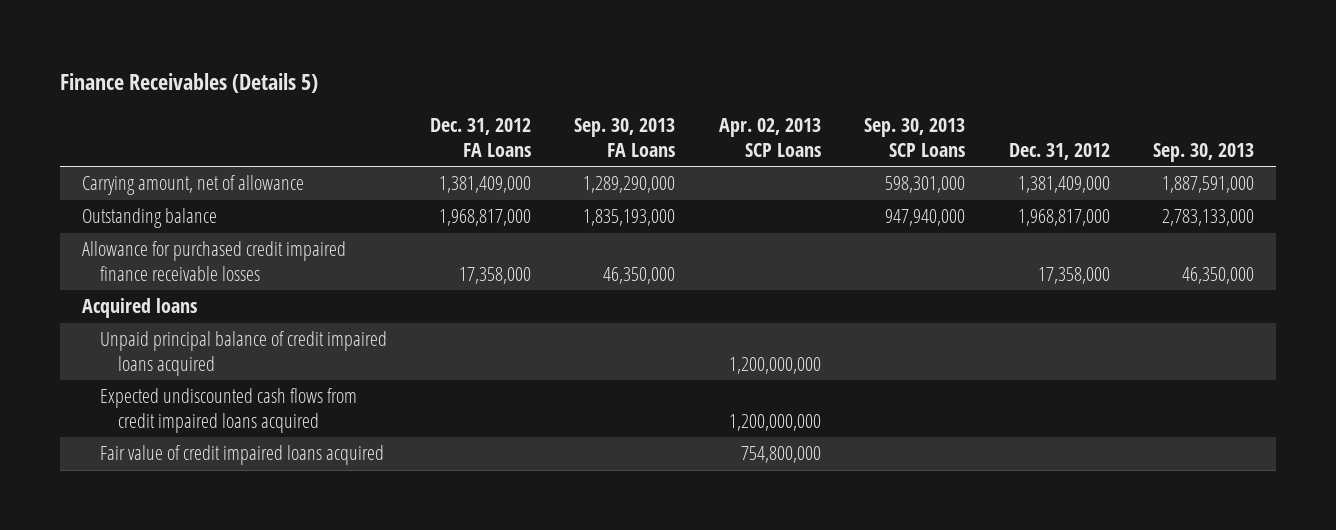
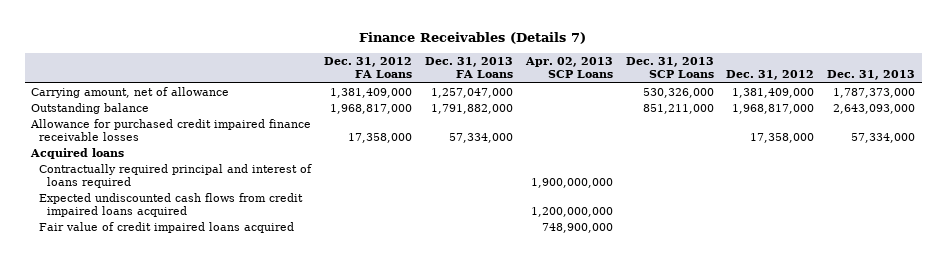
- Finance Receivables (Details 5)
+ Finance Receivables (Details 7)
- | Dec. 31, 2012 FA Loans | Sep. 30, 2013 FA Loans | Apr. 02, 2013 SCP Loans | Sep. 30, 2013 SCP Loans | Dec. 31, 2012 | Sep. 30, 2013
+ | Dec. 31, 2012 FA Loans | Dec. 31, 2013 FA Loans | Apr. 02, 2013 SCP Loans | Dec. 31, 2013 SCP Loans | Dec. 31, 2012 | Dec. 31, 2013
- Unpaid principal balance of credit impaired loans acquired | | | 1,200,000,000 | | |
+ Contractually required principal and interest of loans required | | | 1,900,000,000 | | |
- Fair value of credit impaired loans acquired | | | 754,800,000 | | |
+ Fair value of credit impaired loans acquired | | | 748,900,000 | | |

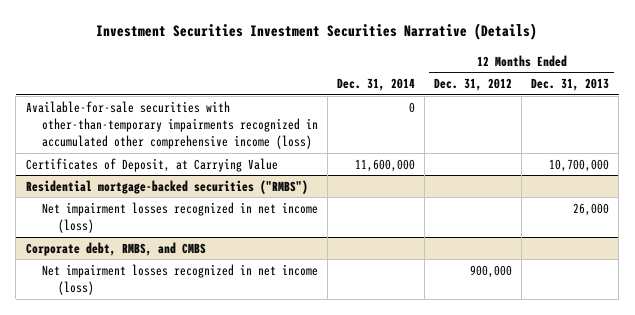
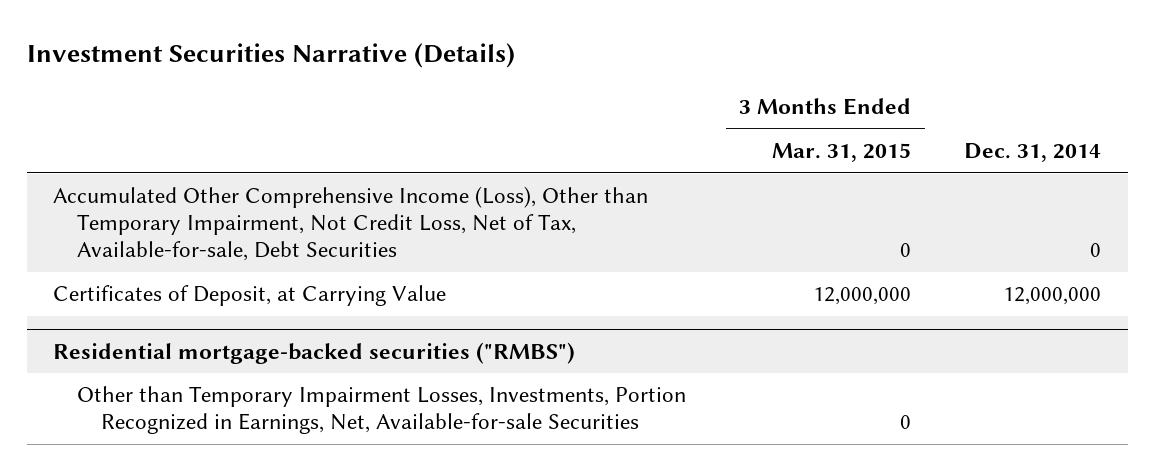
- Investment Securities Investment Securities Narrative (Details)
+ Investment Securities Narrative (Details)
- | Dec. 31, 2014 | 12 Months Ended Dec. 31, 2012 | 12 Months Ended Dec. 31, 2013
+ | 3 Months Ended Mar. 31, 2015 | Dec. 31, 2014
- Available-for-sale securities with other-than-temporary impairments recognized in accumulated other comprehensive income (loss) | 0 | |
- Certificates of Deposit, at Carrying Value | 11,600,000 | | 10,700,000
+ Accumulated Other Comprehensive Income (Loss), Other than Temporary Impairment, Not Credit Loss, Net of Tax, Available-for-sale, Debt Securities | 0 | 0
+ Certificates of Deposit, at Carrying Value | 12,000,000 | 12,000,000
@ Residential mortgage-backed securities ("RMBS")
- Net impairment losses recognized in net income (loss) | | | 26,000
- Corporate debt, RMBS, and CMBS
- Net impairment losses recognized in net income (loss) | | 900,000 |
@ Residential mortgage-backed securities ("RMBS")
+ Other than Temporary Impairment Losses, Investments, Portion Recognized in Earnings, Net, Available-for-sale Securities | 0 |

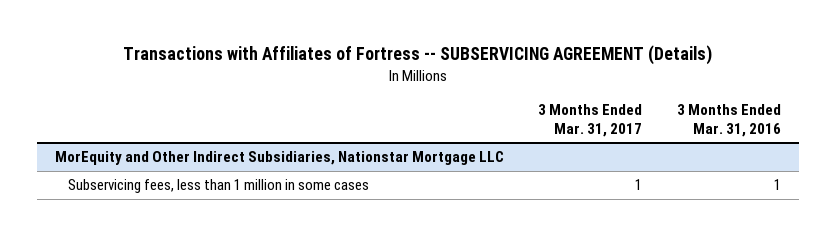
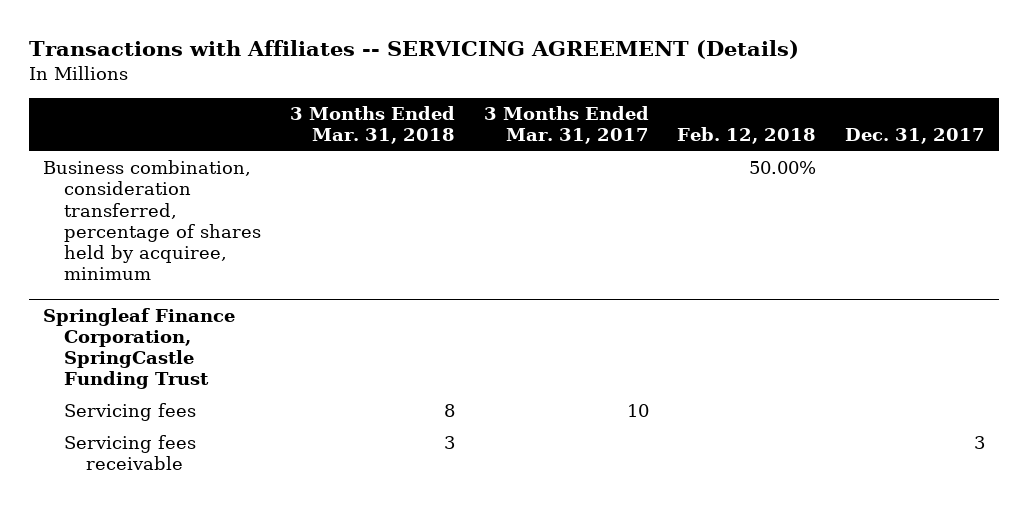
- Transactions with Affiliates of Fortress -- SUBSERVICING AGREEMENT (Details)
+ Transactions with Affiliates -- SERVICING AGREEMENT (Details)
- | 3 Months Ended Mar. 31, 2017 | 3 Months Ended Mar. 31, 2016
+ | 3 Months Ended Mar. 31, 2018 | 3 Months Ended Mar. 31, 2017 | Feb. 12, 2018 | Dec. 31, 2017
- MorEquity and Other Indirect Subsidiaries, Nationstar Mortgage LLC
- Subservicing fees, less than 1 million in some cases | 1 | 1
+ Business combination, consideration transferred, percentage of shares held by acquiree, minimum | | | 50.00% |
+ Springleaf Finance Corporation, SpringCastle Funding Trust
+ Servicing fees | 8 | 10 | |
+ Servicing fees receivable | 3 | | | 3

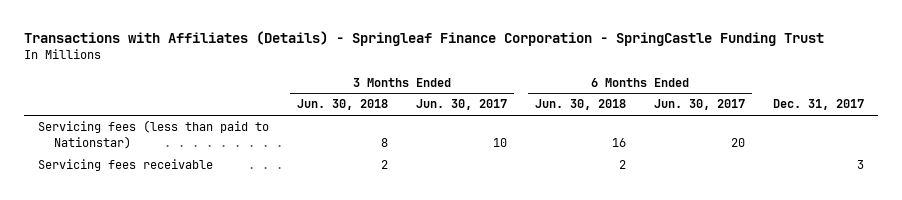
- Transactions with Affiliates -- SERVICING AGREEMENT (Details)
+ Transactions with Affiliates (Details) - Springleaf Finance Corporation - SpringCastle Funding Trust
- | 3 Months Ended Mar. 31, 2018 | 3 Months Ended Mar. 31, 2017 | Feb. 12, 2018 | Dec. 31, 2017
+ | 3 Months Ended Jun. 30, 2018 | 3 Months Ended Jun. 30, 2017 | 6 Months Ended Jun. 30, 2018 | 6 Months Ended Jun. 30, 2017 | Dec. 31, 2017
- Business combination, consideration transferred, percentage of shares held by acquiree, minimum | | | 50.00% |
- Springleaf Finance Corporation, SpringCastle Funding Trust
- Servicing fees | 8 | 10 | |
- Servicing fees receivable | 3 | | | 3
+ Servicing fees (less than paid to Nationstar) | 8 | 10 | 16 | 20 |
+ Servicing fees receivable | 2 | | 2 | | 3

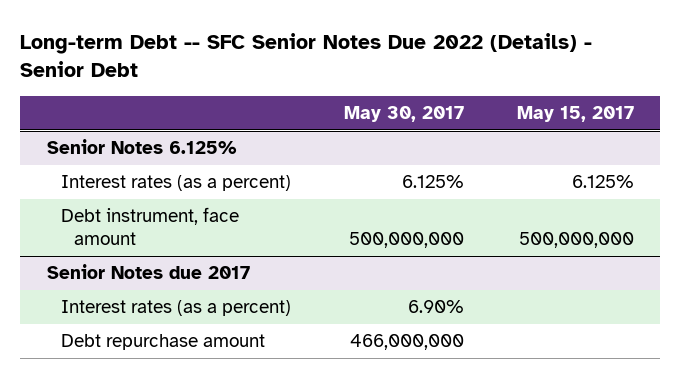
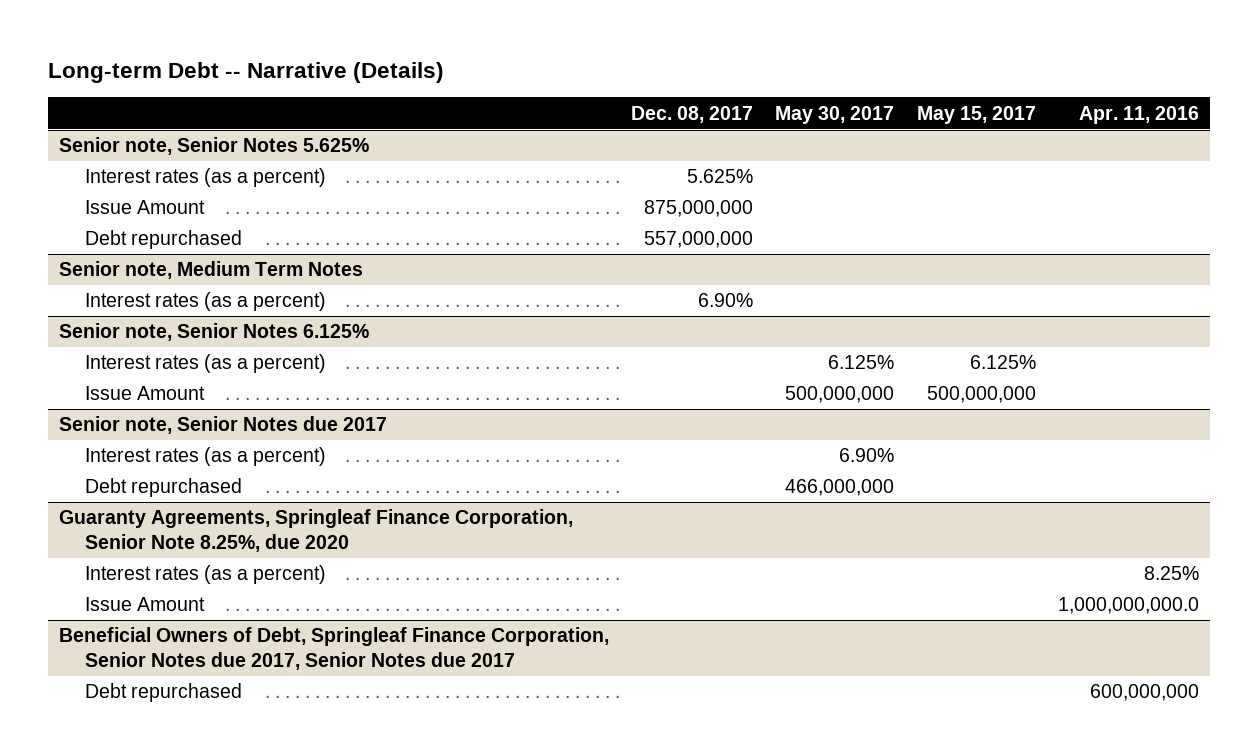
- Long-term Debt -- SFC Senior Notes Due 2022 (Details) - Senior Debt
+ Long-term Debt -- Narrative (Details)
- | May 30, 2017 | May 15, 2017
+ | Dec. 08, 2017 | May 30, 2017 | May 15, 2017 | Apr. 11, 2016
- Senior Notes 6.125%
+ Senior note, Senior Notes 5.625%
+ Interest rates (as a percent) | 5.625% | | |
+ Issue Amount | 875,000,000 | | |
+ Debt repurchased | 557,000,000 | | |
+ Senior note, Medium Term Notes
+ Interest rates (as a percent) | 6.90% | | |
+ Senior note, Senior Notes 6.125%
- Debt instrument, face amount | 500,000,000 | 500,000,000
- Senior Notes due 2017
+ Issue Amount | | 500,000,000 | 500,000,000 |
+ Senior note, Senior Notes due 2017
- Debt repurchase amount | 466,000,000 |
+ Debt repurchased | | 466,000,000 | |
+ Guaranty Agreements, Springleaf Finance Corporation, Senior Note 8.25%, due 2020
+ Interest rates (as a percent) | | | | 8.25%
+ Issue Amount | | | | 1,000,000,000.0
+ Beneficial Owners of Debt, Springleaf Finance Corporation, Senior Notes due 2017, Senior Notes due 2017
+ Debt repurchased | | | | 600,000,000

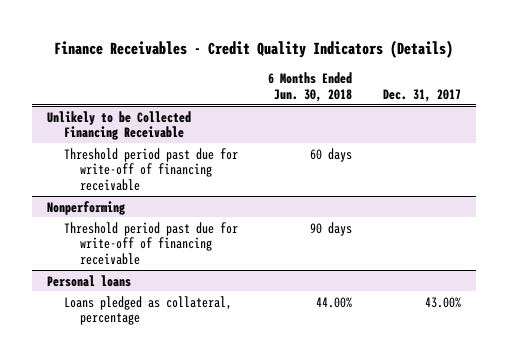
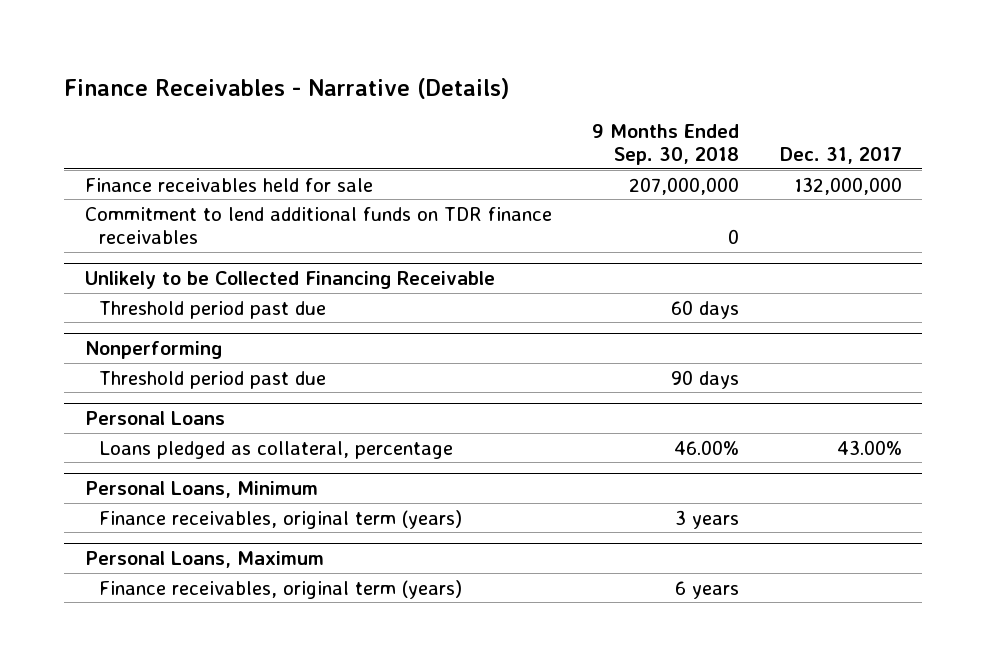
- Finance Receivables - Credit Quality Indicators (Details)
+ Finance Receivables - Narrative (Details)
- | 6 Months Ended Jun. 30, 2018 | Dec. 31, 2017
+ | 9 Months Ended Sep. 30, 2018 | Dec. 31, 2017
+ Finance receivables held for sale | 207,000,000 | 132,000,000
+ Commitment to lend additional funds on TDR finance receivables | 0 |
@ Unlikely to be Collected Financing Receivable
- Threshold period past due for write-off of financing receivable | 60 days |
+ Threshold period past due | 60 days |
@ Nonperforming
- Threshold period past due for write-off of financing receivable | 90 days |
- Personal loans
@ Nonperforming
+ Threshold period past due | 90 days |
+ Personal Loans
+ Personal Loans, Minimum
+ Finance receivables, original term (years) | 3 years |
+ Personal Loans, Maximum
+ Finance receivables, original term (years) | 6 years |

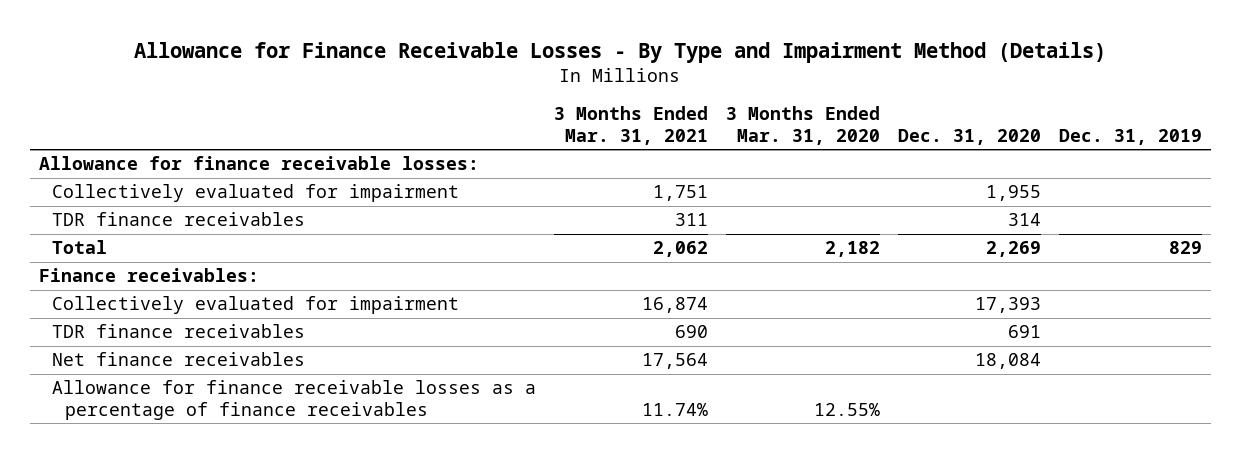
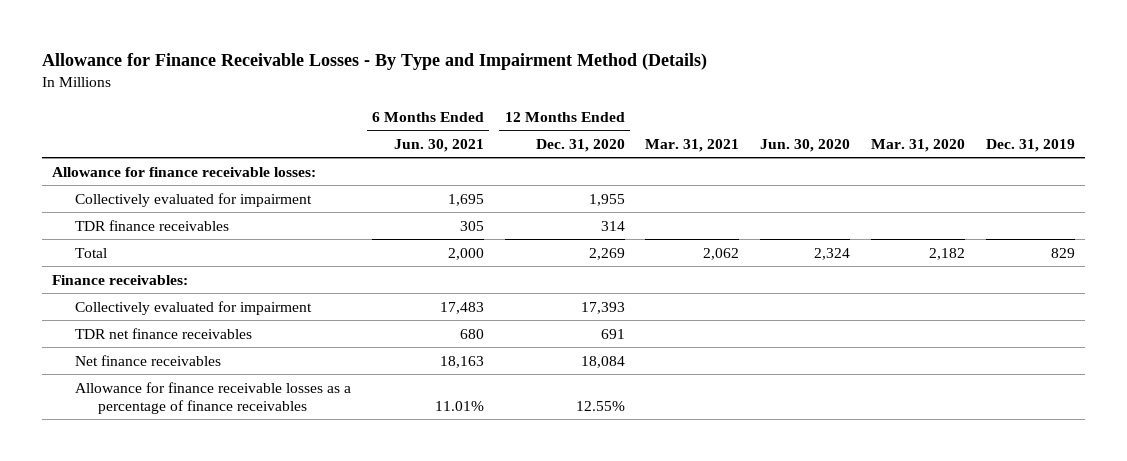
- | 3 Months Ended Mar. 31, 2021 | 3 Months Ended Mar. 31, 2020 | Dec. 31, 2020 | Dec. 31, 2019
+ | 6 Months Ended Jun. 30, 2021 | 12 Months Ended Dec. 31, 2020 | Mar. 31, 2021 | Jun. 30, 2020 | Mar. 31, 2020 | Dec. 31, 2019
- TDR finance receivables | 690 | | 691 |
+ TDR net finance receivables | 680 | 691 | | | |

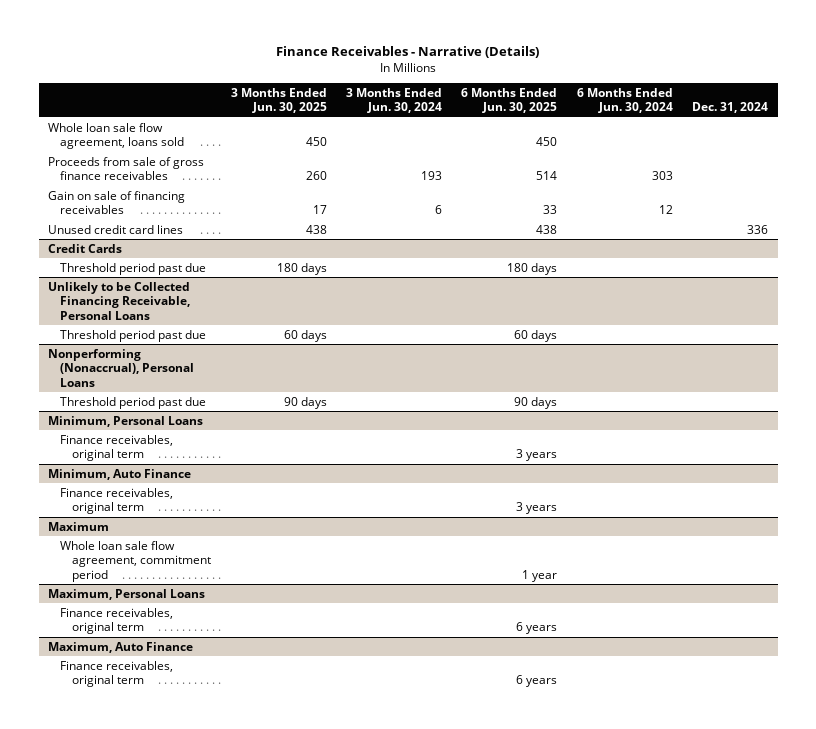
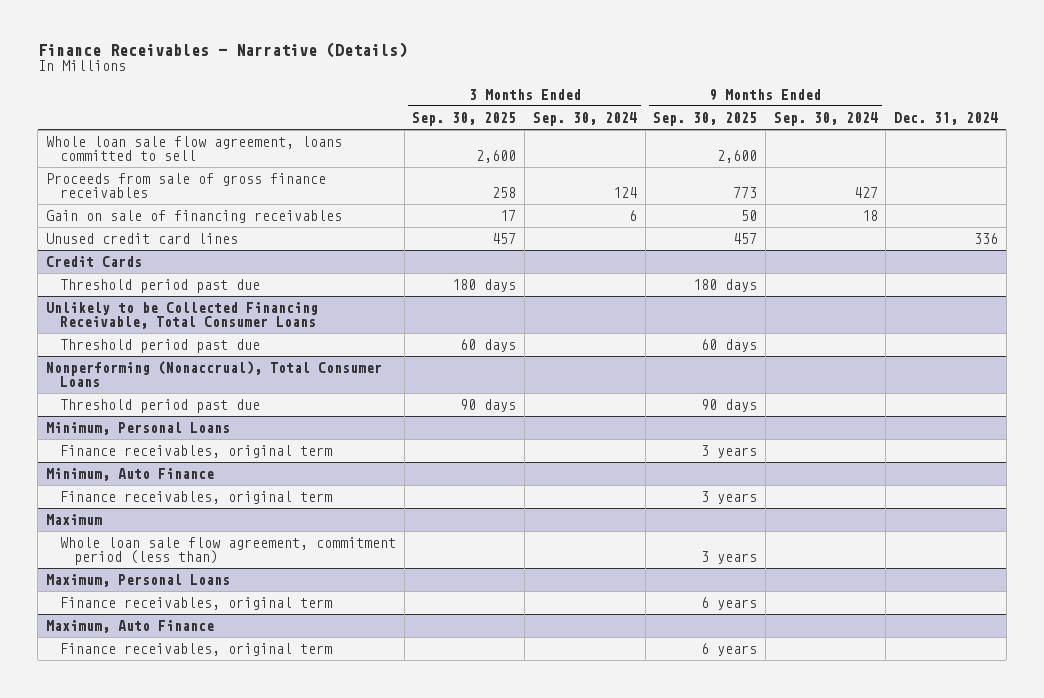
- | 3 Months Ended Jun. 30, 2025 | 3 Months Ended Jun. 30, 2024 | 6 Months Ended Jun. 30, 2025 | 6 Months Ended Jun. 30, 2024 | Dec. 31, 2024
+ | 3 Months Ended Sep. 30, 2025 | 3 Months Ended Sep. 30, 2024 | 9 Months Ended Sep. 30, 2025 | 9 Months Ended Sep. 30, 2024 | Dec. 31, 2024
- Whole loan sale flow agreement, loans sold | 450 | | 450 | |
+ Whole loan sale flow agreement, loans committed to sell | 2,600 | | 2,600 | |
- Unlikely to be Collected Financing Receivable, Personal Loans
+ Unlikely to be Collected Financing Receivable, Total Consumer Loans
- Nonperforming (Nonaccrual), Personal Loans
+ Nonperforming (Nonaccrual), Total Consumer Loans
@ Maximum
- Whole loan sale flow agreement, commitment period | | | 1 year | |
+ Whole loan sale flow agreement, commitment period (less than) | | | 3 years | |

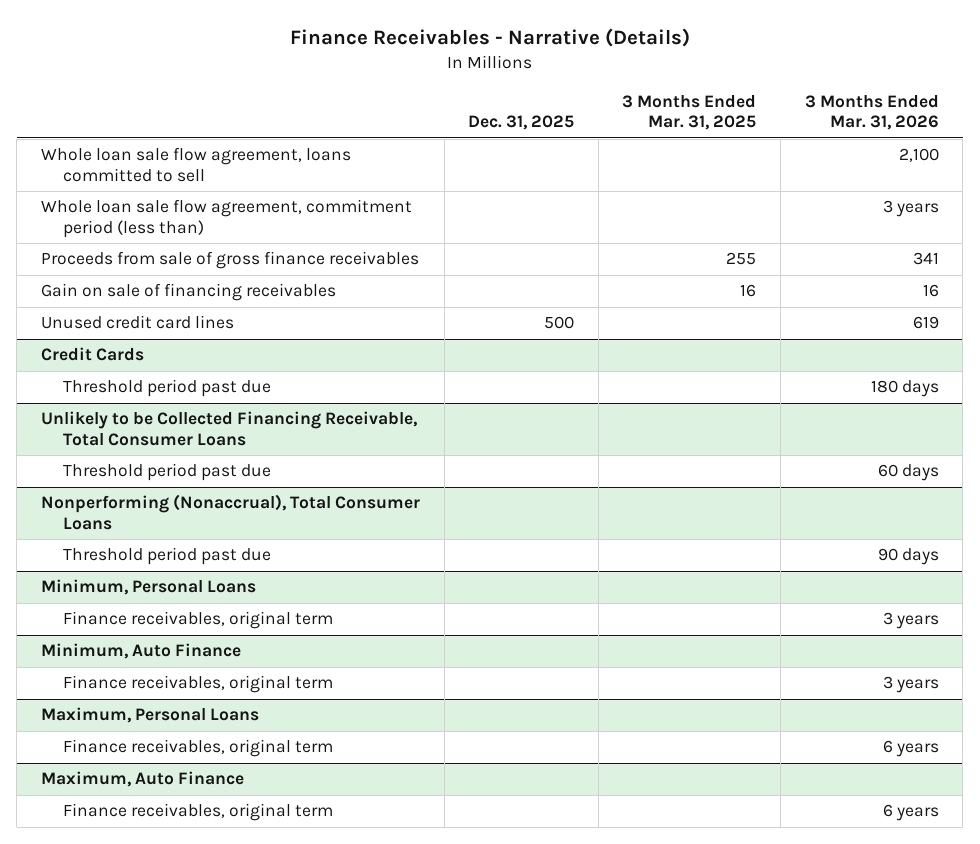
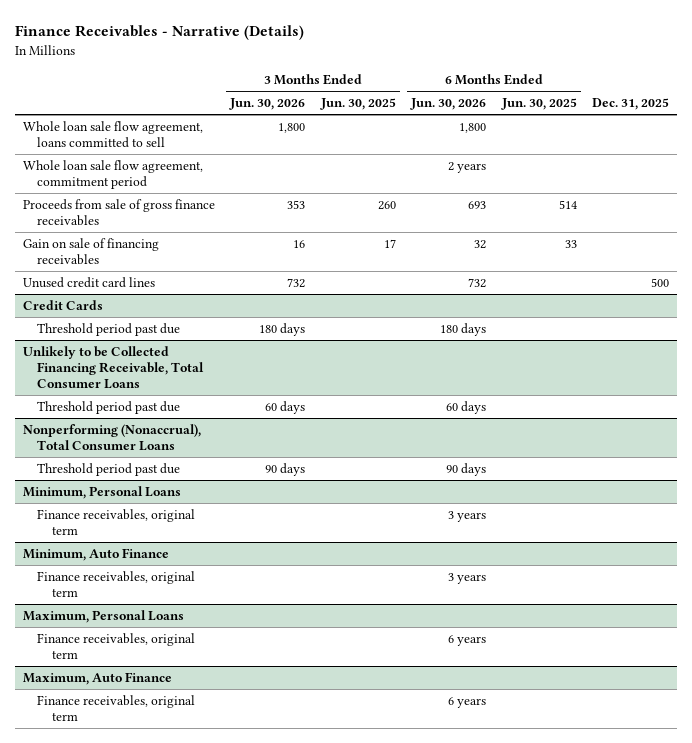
- | Dec. 31, 2025 | 3 Months Ended Mar. 31, 2025 | 3 Months Ended Mar. 31, 2026
+ | 3 Months Ended Jun. 30, 2026 | 3 Months Ended Jun. 30, 2025 | 6 Months Ended Jun. 30, 2026 | 6 Months Ended Jun. 30, 2025 | Dec. 31, 2025
- Whole loan sale flow agreement, commitment period (less than) | | | 3 years
+ Whole loan sale flow agreement, commitment period | | | 2 years | |

